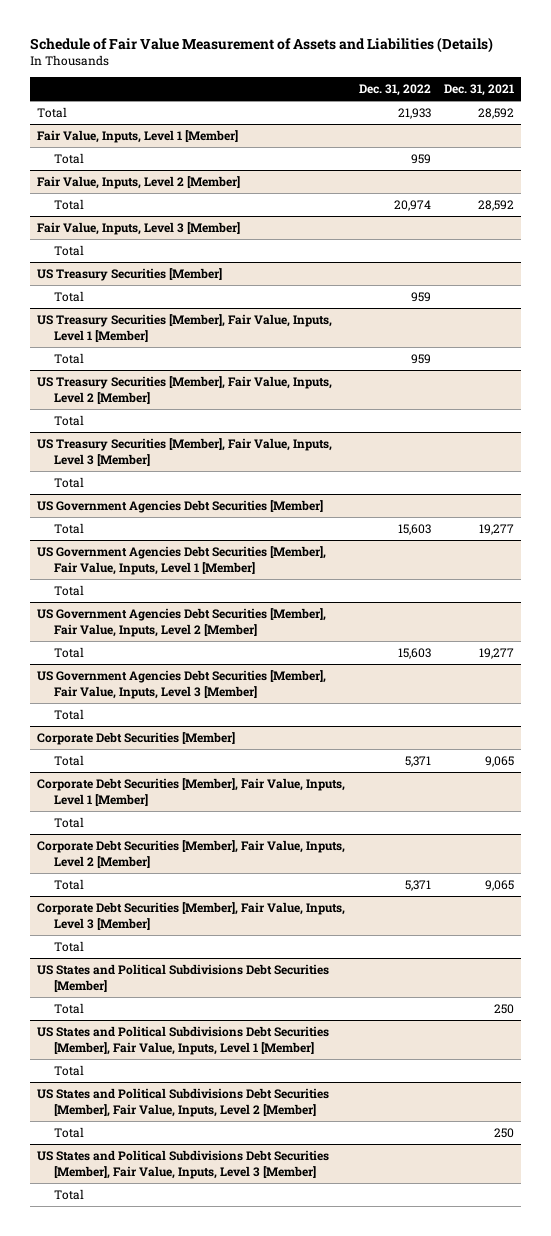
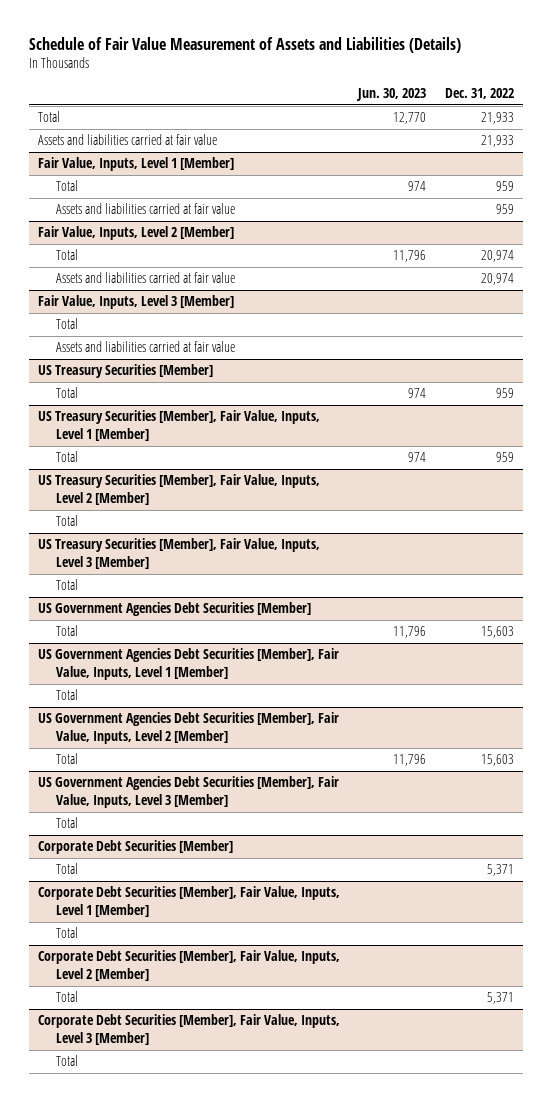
- | Dec. 31, 2022 | Dec. 31, 2021
+ | Jun. 30, 2023 | Dec. 31, 2022
+ Assets and liabilities carried at fair value | | 21,933
@ Fair Value, Inputs, Level 1 [Member]
+ Assets and liabilities carried at fair value | | 959
@ Fair Value, Inputs, Level 2 [Member]
+ Assets and liabilities carried at fair value | | 20,974
@ Fair Value, Inputs, Level 3 [Member]
+ Assets and liabilities carried at fair value
- US States and Political Subdivisions Debt Securities [Member]
- Total | | 250
- US States and Political Subdivisions Debt Securities [Member], Fair Value, Inputs, Level 1 [Member]
- Total
- US States and Political Subdivisions Debt Securities [Member], Fair Value, Inputs, Level 2 [Member]
- Total | | 250
- US States and Political Subdivisions Debt Securities [Member], Fair Value, Inputs, Level 3 [Member]
- Total

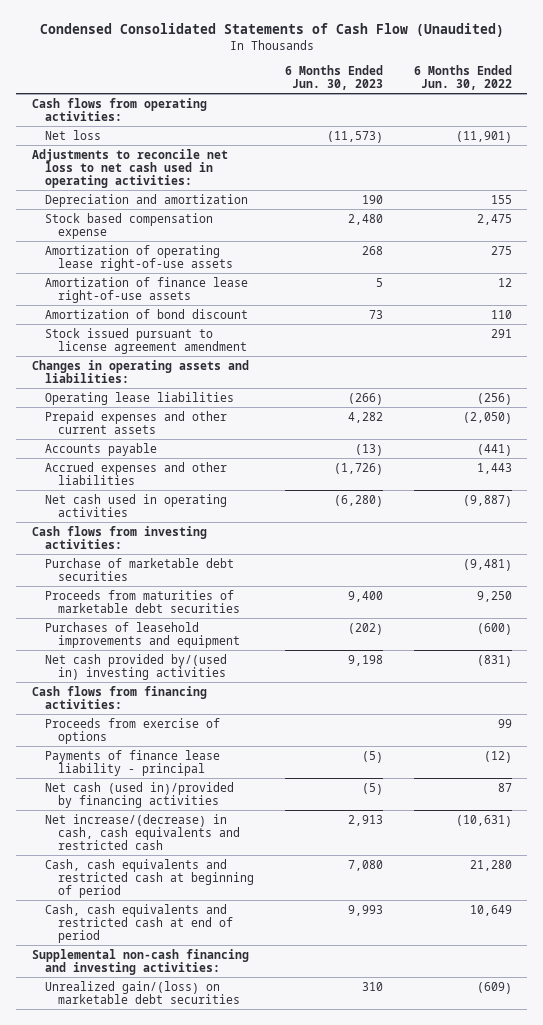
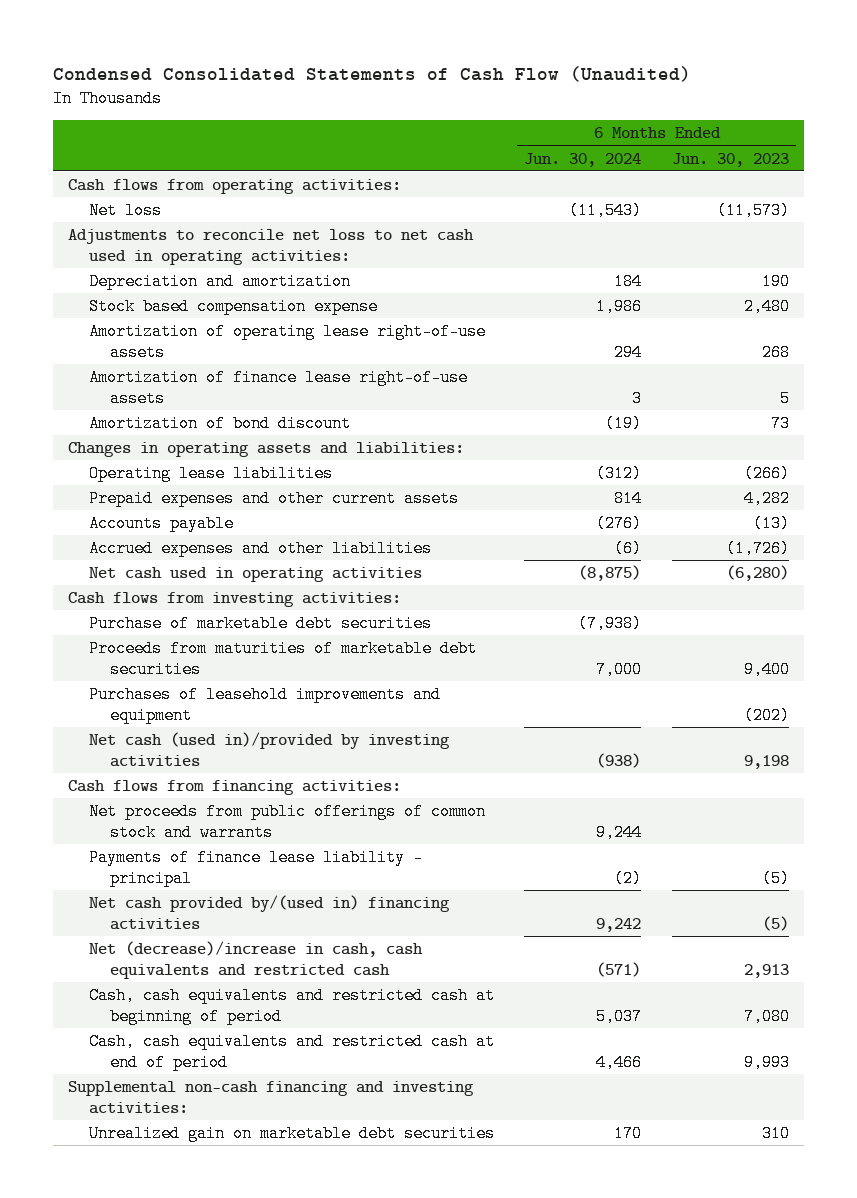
- | 6 Months Ended Jun. 30, 2023 | 6 Months Ended Jun. 30, 2022
+ | 6 Months Ended Jun. 30, 2024 | 6 Months Ended Jun. 30, 2023
- Stock issued pursuant to license agreement amendment | | 291
- Net cash provided by/(used in) investing activities | 9,198 | (831)
+ Net cash (used in)/provided by investing activities | (938) | 9,198
- Proceeds from exercise of options | | 99
+ Net proceeds from public offerings of common stock and warrants | 9,244 |
- Net cash (used in)/provided by financing activities | (5) | 87
- Net increase/(decrease) in cash, cash equivalents and restricted cash | 2,913 | (10,631)
+ Net cash provided by/(used in) financing activities | 9,242 | (5)
+ Net (decrease)/increase in cash, cash equivalents and restricted cash | (571) | 2,913
- Unrealized gain/(loss) on marketable debt securities | 310 | (609)
+ Unrealized gain on marketable debt securities | 170 | 310

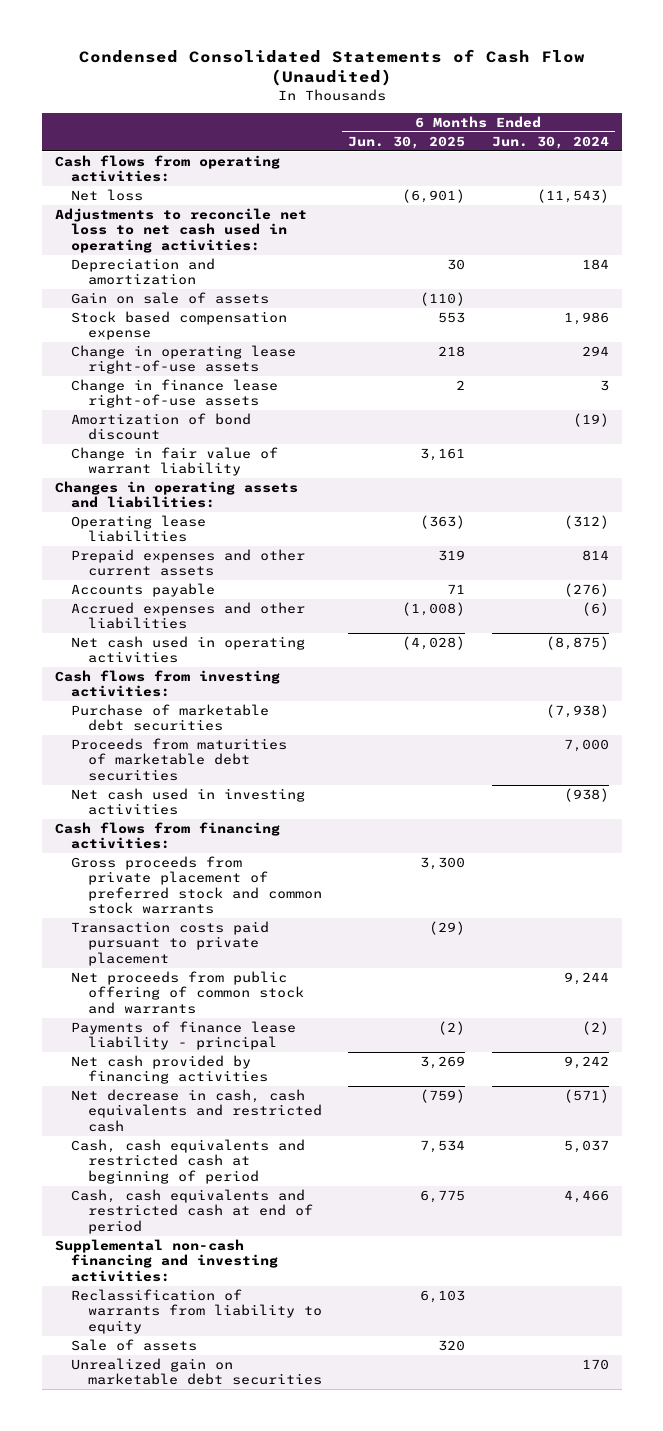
- | 6 Months Ended Jun. 30, 2024 | 6 Months Ended Jun. 30, 2023
+ | 6 Months Ended Jun. 30, 2025 | 6 Months Ended Jun. 30, 2024
+ Gain on sale of assets | (110) |
- Amortization of operating lease right-of-use assets | 294 | 268
- Amortization of finance lease right-of-use assets | 3 | 5
+ Change in operating lease right-of-use assets | 218 | 294
+ Change in finance lease right-of-use assets | 2 | 3
+ Change in fair value of warrant liability | 3,161 |
- Purchases of leasehold improvements and equipment | | (202)
- Net cash (used in)/provided by investing activities | (938) | 9,198
+ Net cash used in investing activities | | (938)
- Net proceeds from public offerings of common stock and warrants | 9,244 |
+ Gross proceeds from private placement of preferred stock and common stock warrants | 3,300 |
+ Transaction costs paid pursuant to private placement | (29) |
+ Net proceeds from public offering of common stock and warrants | | 9,244
- Net cash provided by/(used in) financing activities | 9,242 | (5)
- Net (decrease)/increase in cash, cash equivalents and restricted cash | (571) | 2,913
+ Net cash provided by financing activities | 3,269 | 9,242
+ Net decrease in cash, cash equivalents and restricted cash | (759) | (571)
+ Reclassification of warrants from liability to equity | 6,103 |
+ Sale of assets | 320 |

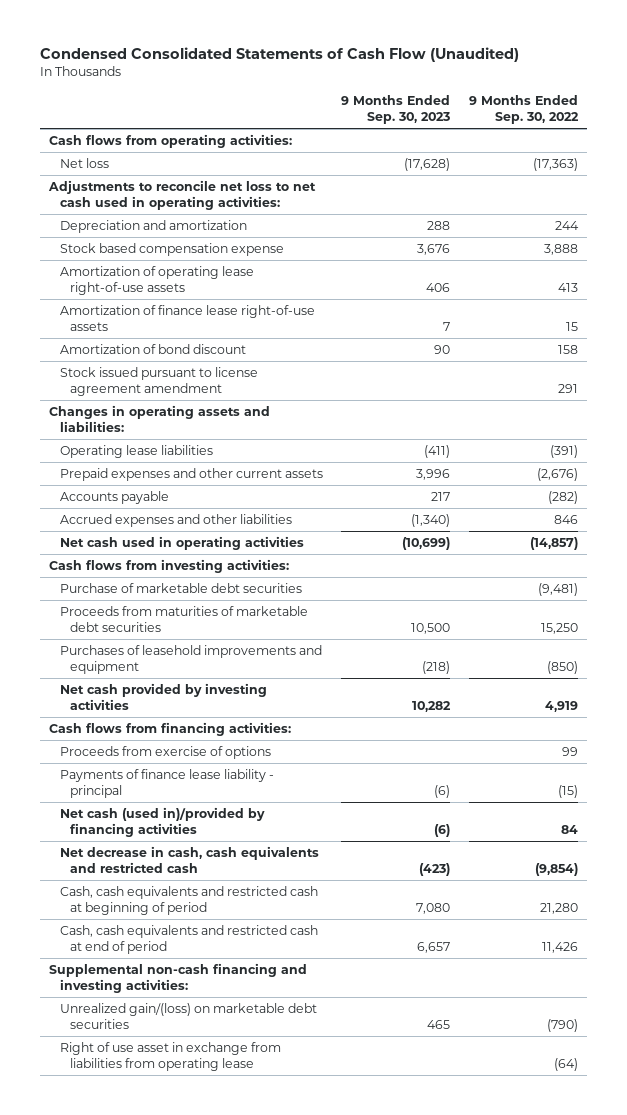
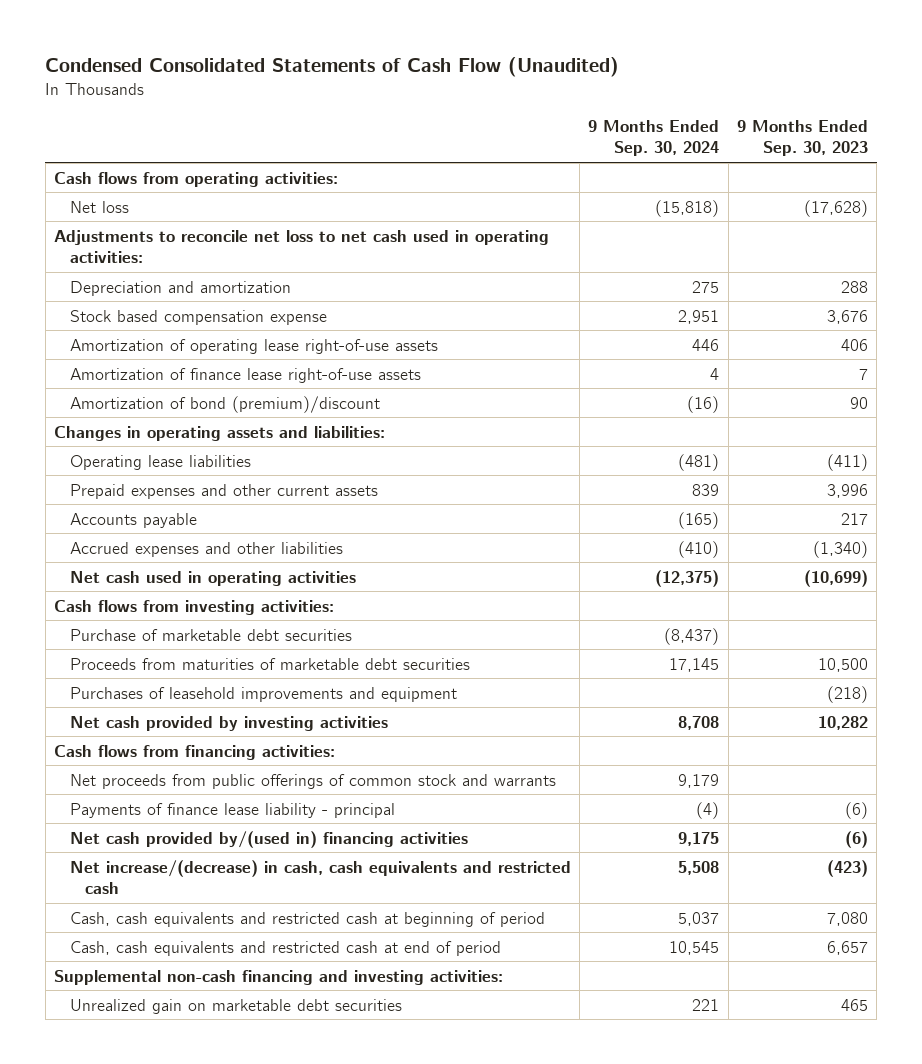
- | 9 Months Ended Sep. 30, 2023 | 9 Months Ended Sep. 30, 2022
+ | 9 Months Ended Sep. 30, 2024 | 9 Months Ended Sep. 30, 2023
- Amortization of bond discount | 90 | 158
- Stock issued pursuant to license agreement amendment | | 291
+ Amortization of bond (premium)/discount | (16) | 90
- Proceeds from exercise of options | | 99
+ Net proceeds from public offerings of common stock and warrants | 9,179 |
- Net cash (used in)/provided by financing activities | (6) | 84
- Net decrease in cash, cash equivalents and restricted cash | (423) | (9,854)
+ Net cash provided by/(used in) financing activities | 9,175 | (6)
+ Net increase/(decrease) in cash, cash equivalents and restricted cash | 5,508 | (423)
- Unrealized gain/(loss) on marketable debt securities | 465 | (790)
- Right of use asset in exchange from liabilities from operating lease | | (64)
+ Unrealized gain on marketable debt securities | 221 | 465

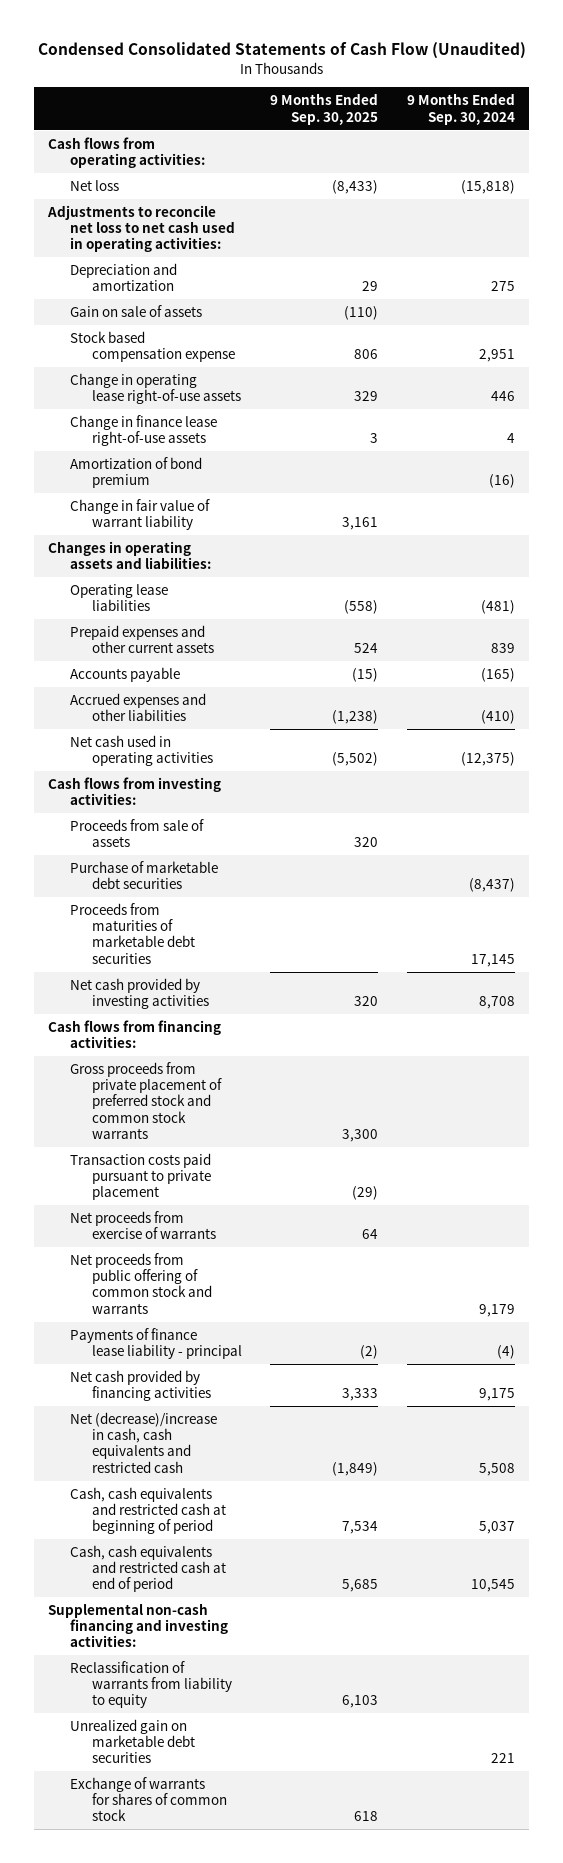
- | 9 Months Ended Sep. 30, 2024 | 9 Months Ended Sep. 30, 2023
+ | 9 Months Ended Sep. 30, 2025 | 9 Months Ended Sep. 30, 2024
+ Gain on sale of assets | (110) |
- Amortization of operating lease right-of-use assets | 446 | 406
- Amortization of finance lease right-of-use assets | 4 | 7
- Amortization of bond (premium)/discount | (16) | 90
+ Change in operating lease right-of-use assets | 329 | 446
+ Change in finance lease right-of-use assets | 3 | 4
+ Amortization of bond premium | | (16)
+ Change in fair value of warrant liability | 3,161 |
+ Proceeds from sale of assets | 320 |
- Purchases of leasehold improvements and equipment | | (218)
- Net proceeds from public offerings of common stock and warrants | 9,179 |
+ Gross proceeds from private placement of preferred stock and common stock warrants | 3,300 |
+ Transaction costs paid pursuant to private placement | (29) |
+ Net proceeds from exercise of warrants | 64 |
+ Net proceeds from public offering of common stock and warrants | | 9,179
- Net cash provided by/(used in) financing activities | 9,175 | (6)
- Net increase/(decrease) in cash, cash equivalents and restricted cash | 5,508 | (423)
+ Net cash provided by financing activities | 3,333 | 9,175
+ Net (decrease)/increase in cash, cash equivalents and restricted cash | (1,849) | 5,508
+ Reclassification of warrants from liability to equity | 6,103 |
+ Exchange of warrants for shares of common stock | 618 |

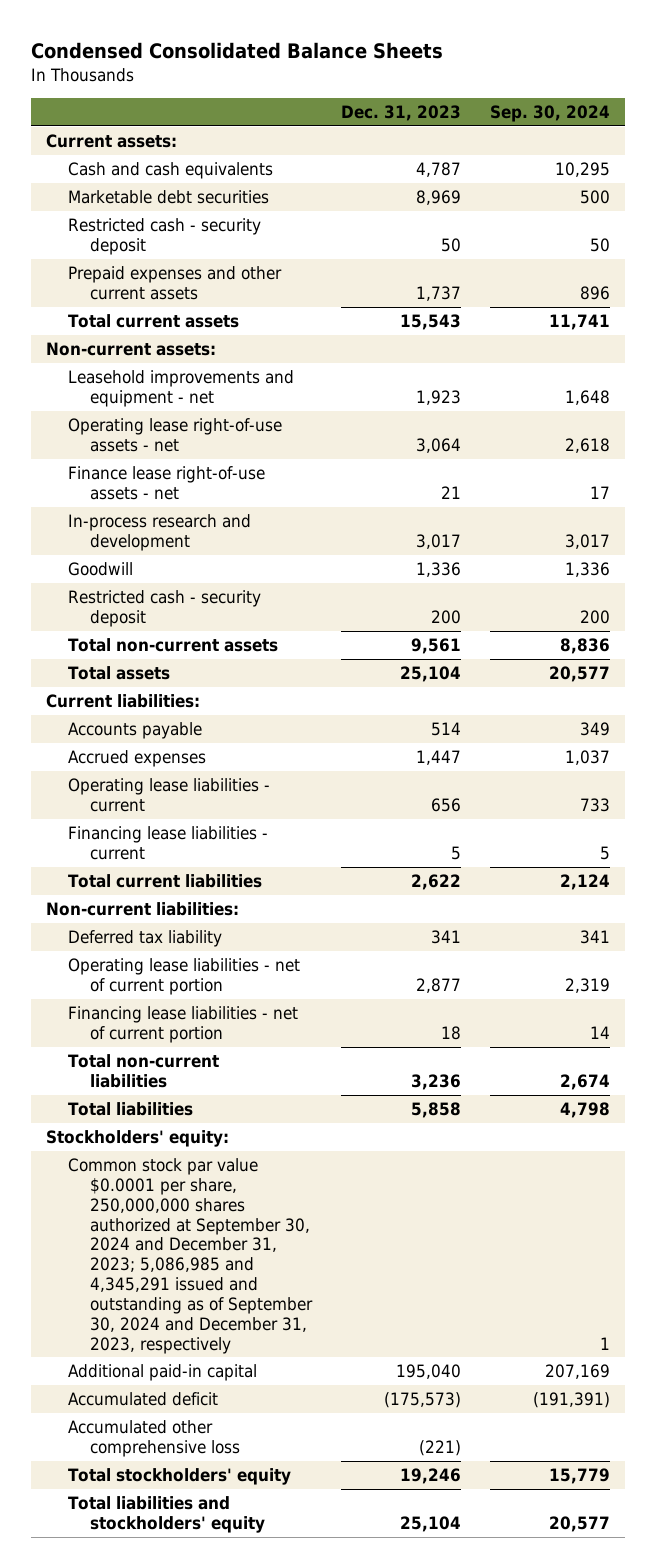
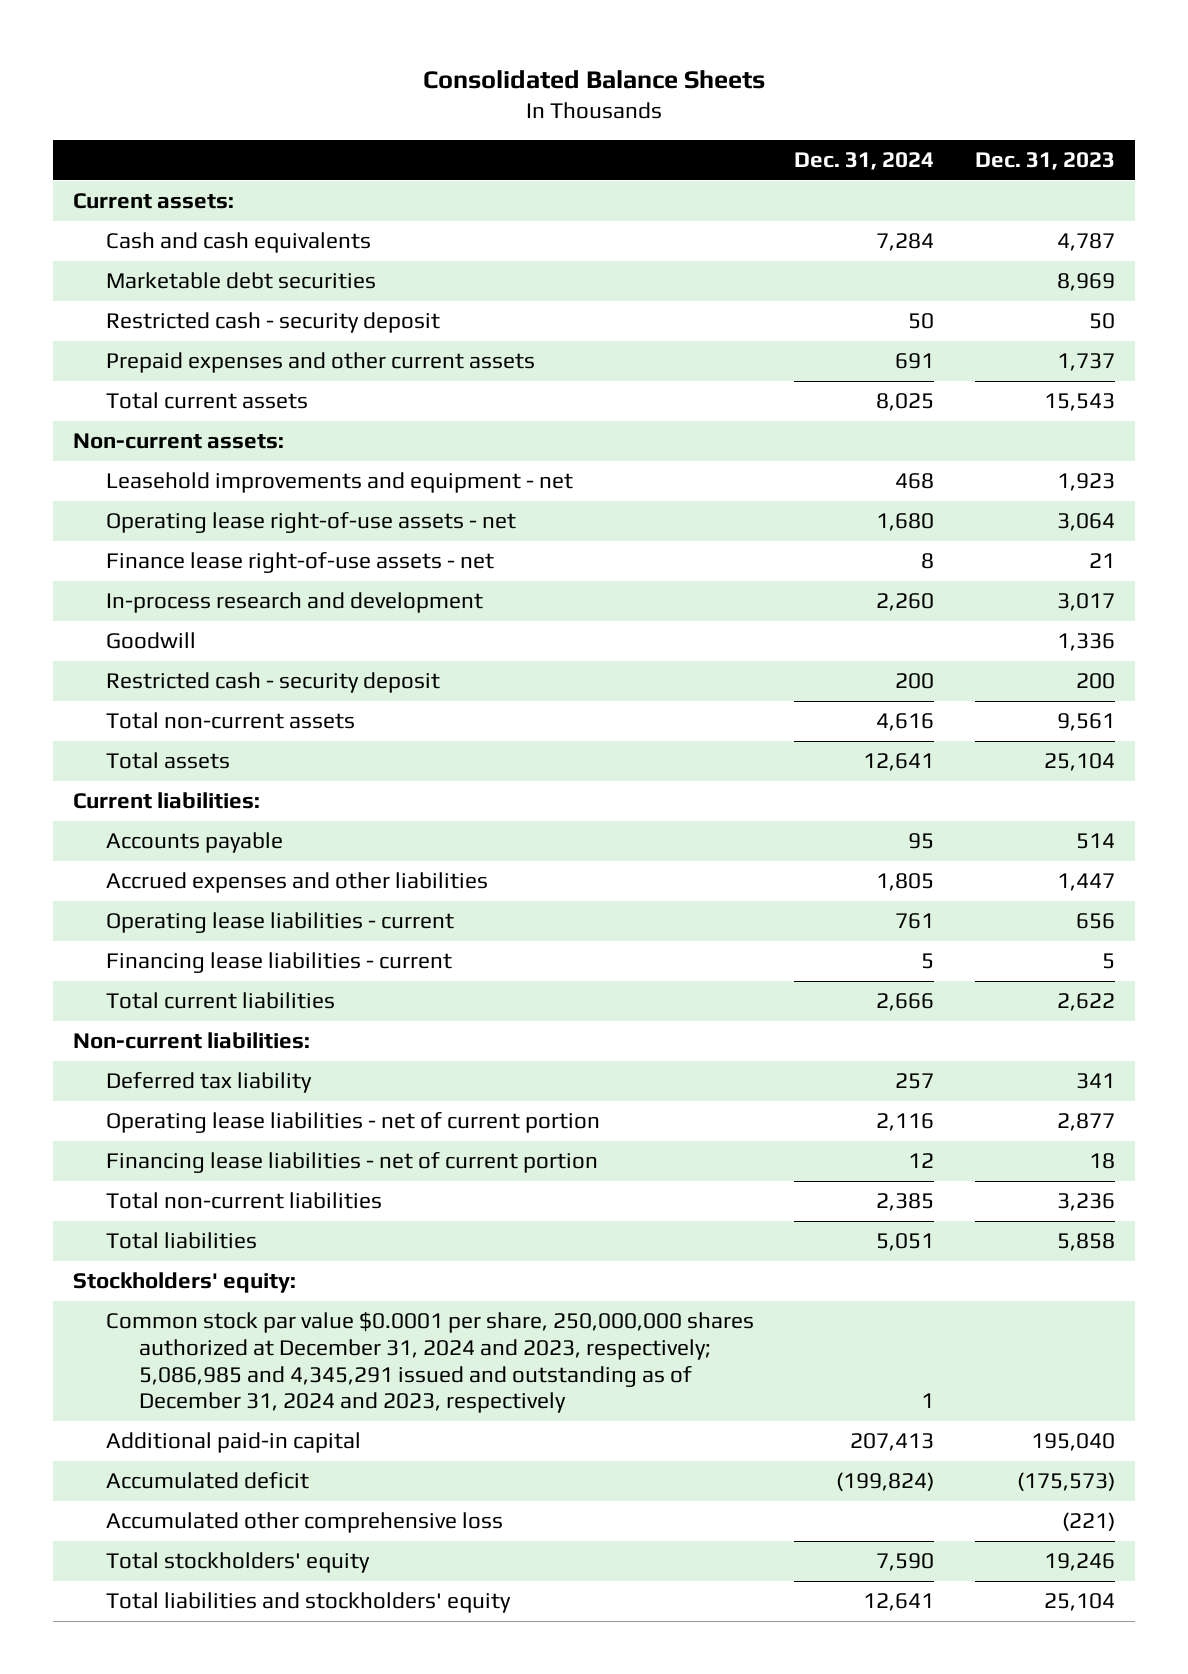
- Condensed Consolidated Balance Sheets
+ Consolidated Balance Sheets
- | Dec. 31, 2023 | Sep. 30, 2024
+ | Dec. 31, 2024 | Dec. 31, 2023
- Accrued expenses | 1,447 | 1,037
+ Accrued expenses and other liabilities | 1,805 | 1,447
- Common stock par value $0.0001 per share, 250,000,000 shares authorized at September 30, 2024 and December 31, 2023; 5,086,985 and 4,345,291 issued and outstanding as of September 30, 2024 and December 31, 2023, respectively | | 1
+ Common stock par value $0.0001 per share, 250,000,000 shares authorized at December 31, 2024 and 2023, respectively; 5,086,985 and 4,345,291 issued and outstanding as of December 31, 2024 and 2023, respectively | 1 |

